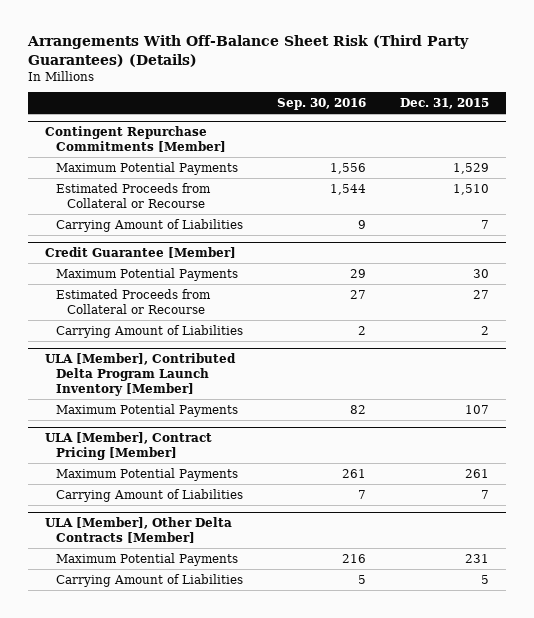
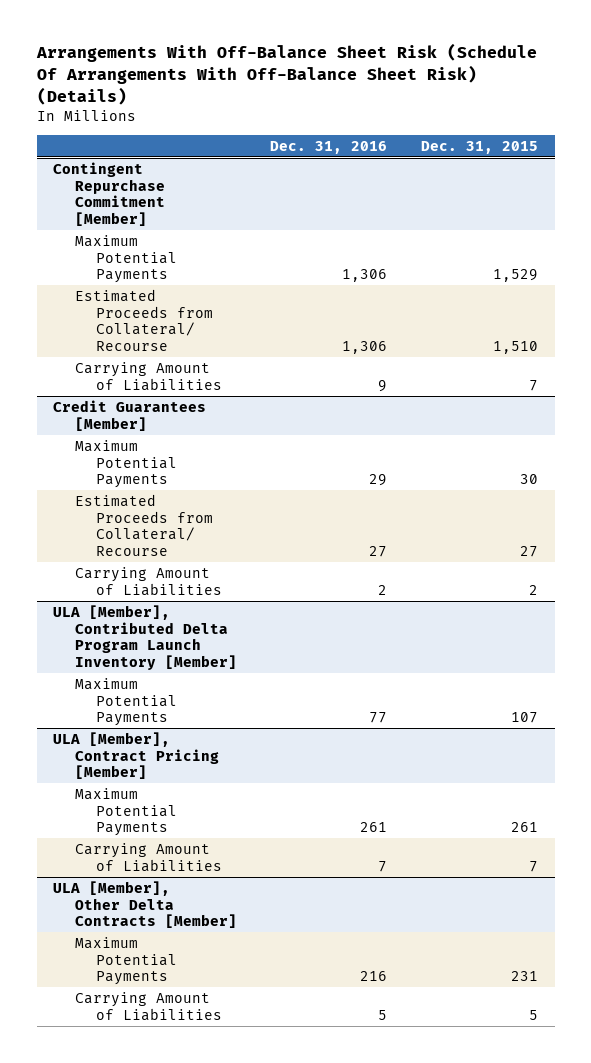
- Arrangements With Off-Balance Sheet Risk (Third Party Guarantees) (Details)
+ Arrangements With Off-Balance Sheet Risk (Schedule Of Arrangements With Off-Balance Sheet Risk) (Details)
- | Sep. 30, 2016 | Dec. 31, 2015
+ | Dec. 31, 2016 | Dec. 31, 2015
- Contingent Repurchase Commitments [Member]
+ Contingent Repurchase Commitment [Member]
- Estimated Proceeds from Collateral or Recourse | 1,544 | 1,510
+ Estimated Proceeds from Collateral/ Recourse | 1,306 | 1,510
- Credit Guarantee [Member]
+ Credit Guarantees [Member]
- Estimated Proceeds from Collateral or Recourse | 27 | 27
+ Estimated Proceeds from Collateral/ Recourse | 27 | 27

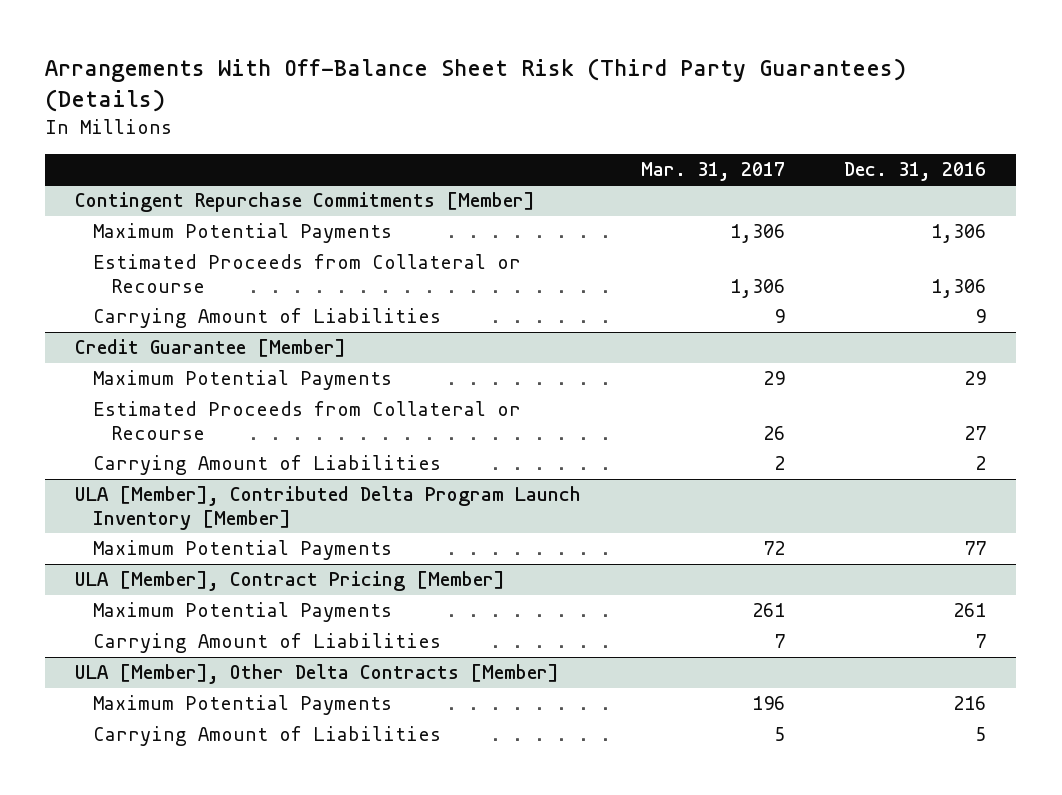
- Arrangements With Off-Balance Sheet Risk (Schedule Of Arrangements With Off-Balance Sheet Risk) (Details)
+ Arrangements With Off-Balance Sheet Risk (Third Party Guarantees) (Details)
- | Dec. 31, 2016 | Dec. 31, 2015
+ | Mar. 31, 2017 | Dec. 31, 2016
- Contingent Repurchase Commitment [Member]
+ Contingent Repurchase Commitments [Member]
- Estimated Proceeds from Collateral/ Recourse | 1,306 | 1,510
+ Estimated Proceeds from Collateral or Recourse | 1,306 | 1,306
- Credit Guarantees [Member]
+ Credit Guarantee [Member]
- Estimated Proceeds from Collateral/ Recourse | 27 | 27
+ Estimated Proceeds from Collateral or Recourse | 26 | 27

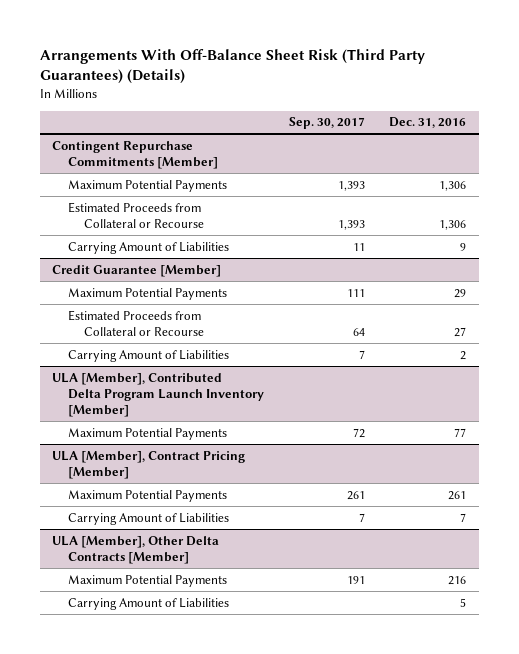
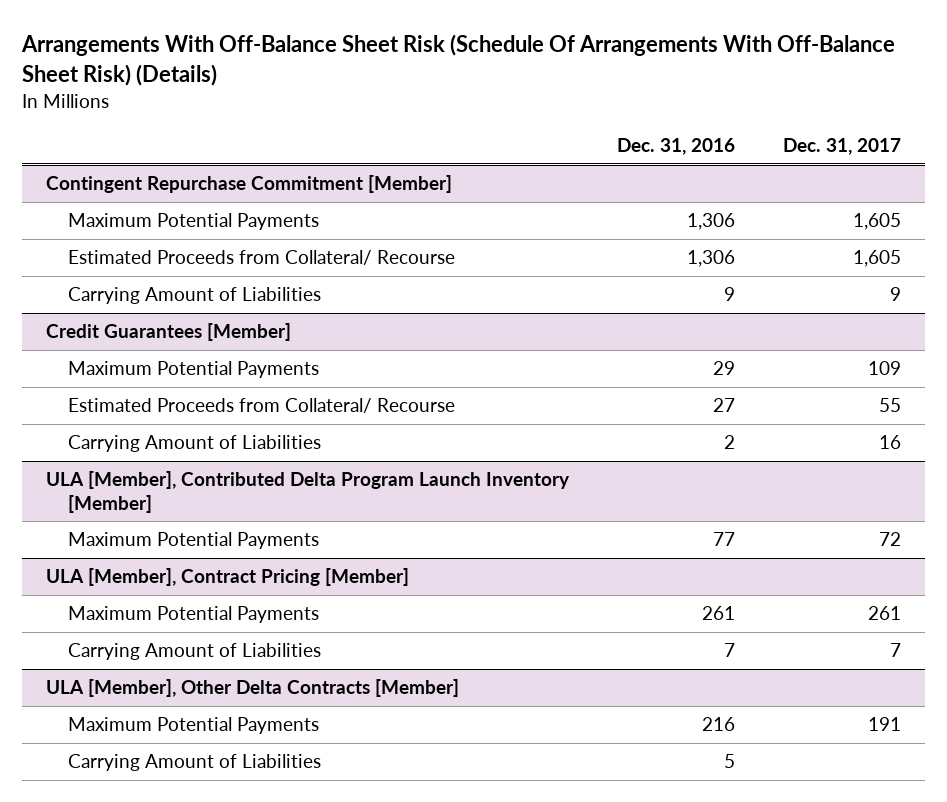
- Arrangements With Off-Balance Sheet Risk (Third Party Guarantees) (Details)
+ Arrangements With Off-Balance Sheet Risk (Schedule Of Arrangements With Off-Balance Sheet Risk) (Details)
- | Sep. 30, 2017 | Dec. 31, 2016
+ | Dec. 31, 2016 | Dec. 31, 2017
- Contingent Repurchase Commitments [Member]
+ Contingent Repurchase Commitment [Member]
- Estimated Proceeds from Collateral or Recourse | 1,393 | 1,306
+ Estimated Proceeds from Collateral/ Recourse | 1,306 | 1,605
- Credit Guarantee [Member]
+ Credit Guarantees [Member]
- Estimated Proceeds from Collateral or Recourse | 64 | 27
+ Estimated Proceeds from Collateral/ Recourse | 27 | 55

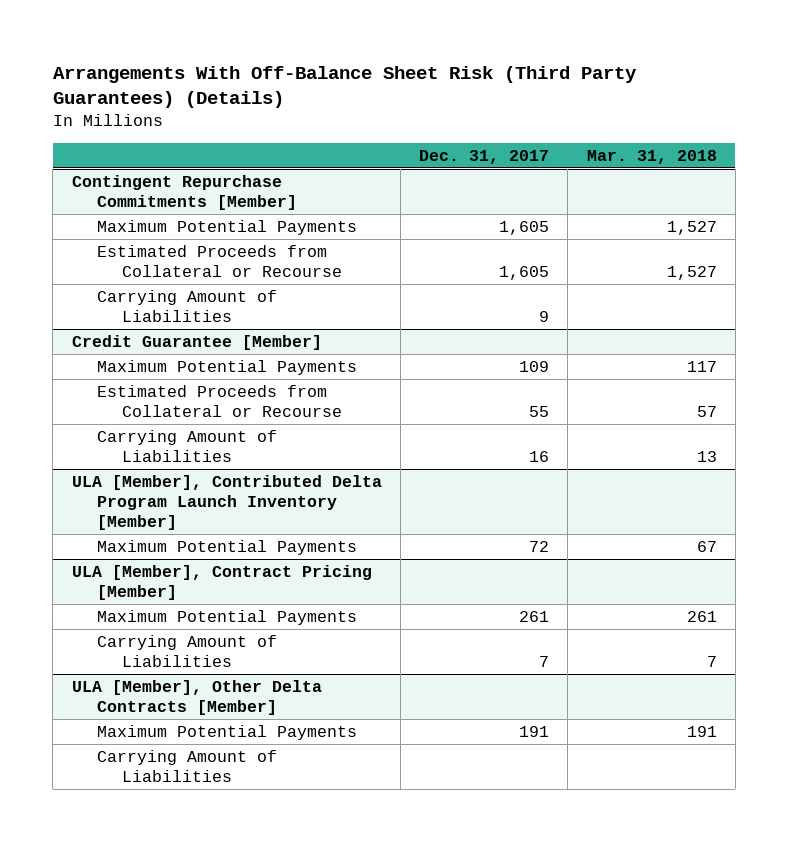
- Arrangements With Off-Balance Sheet Risk (Schedule Of Arrangements With Off-Balance Sheet Risk) (Details)
+ Arrangements With Off-Balance Sheet Risk (Third Party Guarantees) (Details)
- | Dec. 31, 2016 | Dec. 31, 2017
+ | Dec. 31, 2017 | Mar. 31, 2018
- Contingent Repurchase Commitment [Member]
+ Contingent Repurchase Commitments [Member]
- Estimated Proceeds from Collateral/ Recourse | 1,306 | 1,605
+ Estimated Proceeds from Collateral or Recourse | 1,605 | 1,527
- Credit Guarantees [Member]
+ Credit Guarantee [Member]
- Estimated Proceeds from Collateral/ Recourse | 27 | 55
+ Estimated Proceeds from Collateral or Recourse | 55 | 57

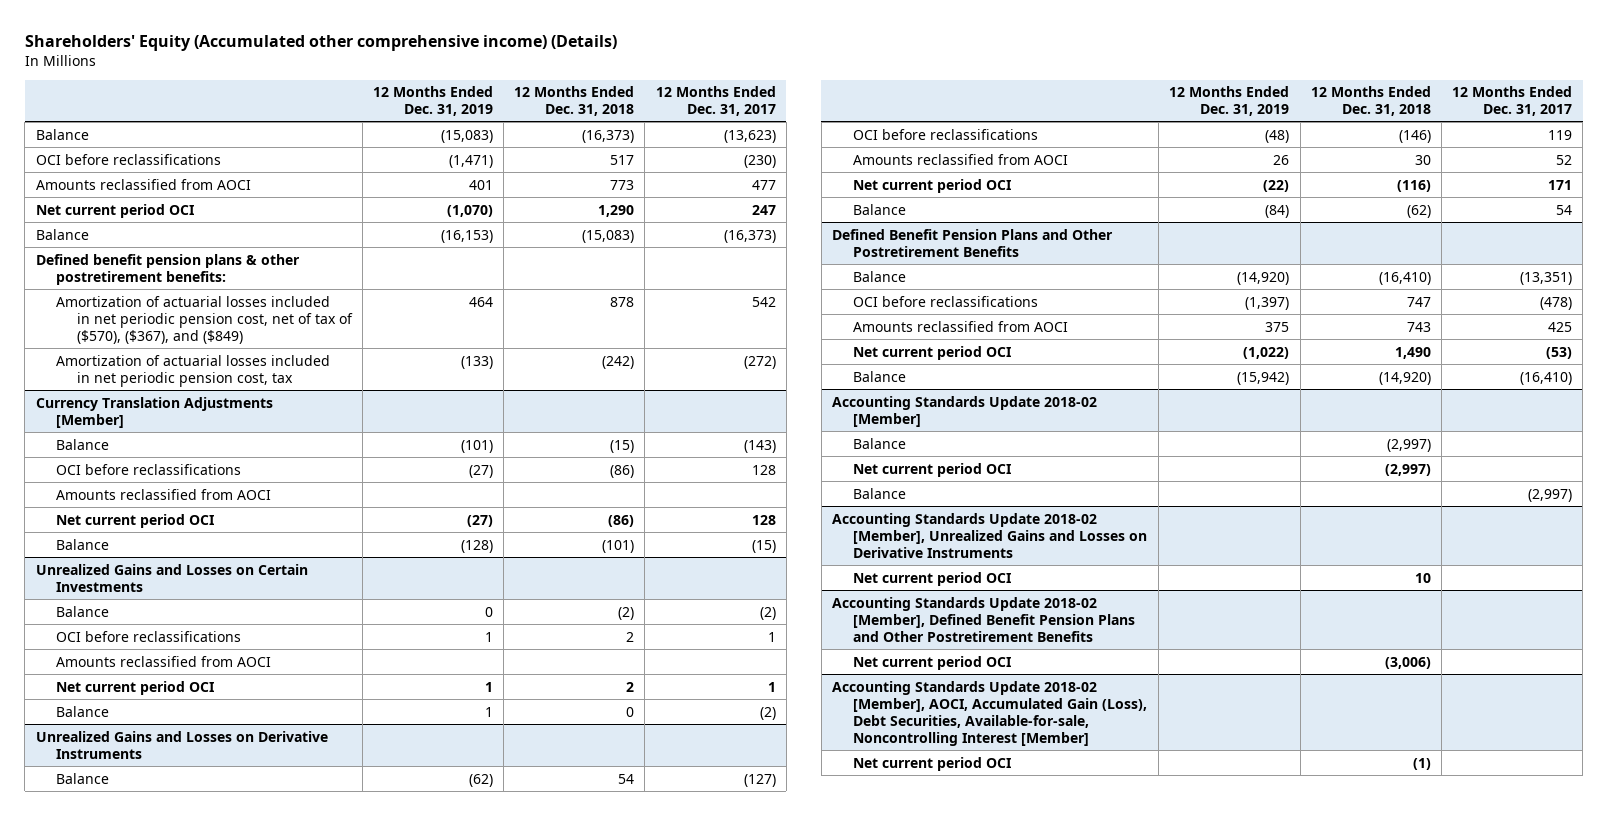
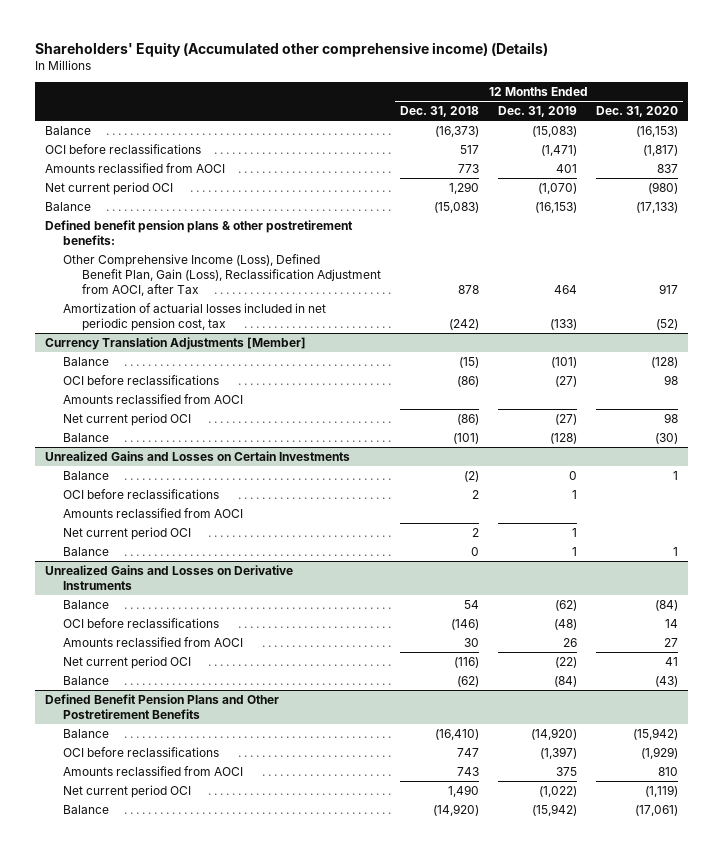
- | 12 Months Ended Dec. 31, 2019 | 12 Months Ended Dec. 31, 2018 | 12 Months Ended Dec. 31, 2017
+ | 12 Months Ended Dec. 31, 2018 | 12 Months Ended Dec. 31, 2019 | 12 Months Ended Dec. 31, 2020
- Amortization of actuarial losses included in net periodic pension cost, net of tax of ($570), ($367), and ($849) | 464 | 878 | 542
+ Other Comprehensive Income (Loss), Defined Benefit Plan, Gain (Loss), Reclassification Adjustment from AOCI, after Tax | 878 | 464 | 917
- Accounting Standards Update 2018-02 [Member]
- Balance | | (2,997) |
- Net current period OCI | | (2,997) |
- Balance | | | (2,997)
- Accounting Standards Update 2018-02 [Member], Unrealized Gains and Losses on Derivative Instruments
- Net current period OCI | | 10 |
- Accounting Standards Update 2018-02 [Member], Defined Benefit Pension Plans and Other Postretirement Benefits
- Net current period OCI | | (3,006) |
- Accounting Standards Update 2018-02 [Member], AOCI, Accumulated Gain (Loss), Debt Securities, Available-for-sale, Noncontrolling Interest [Member]
- Net current period OCI | | (1) |

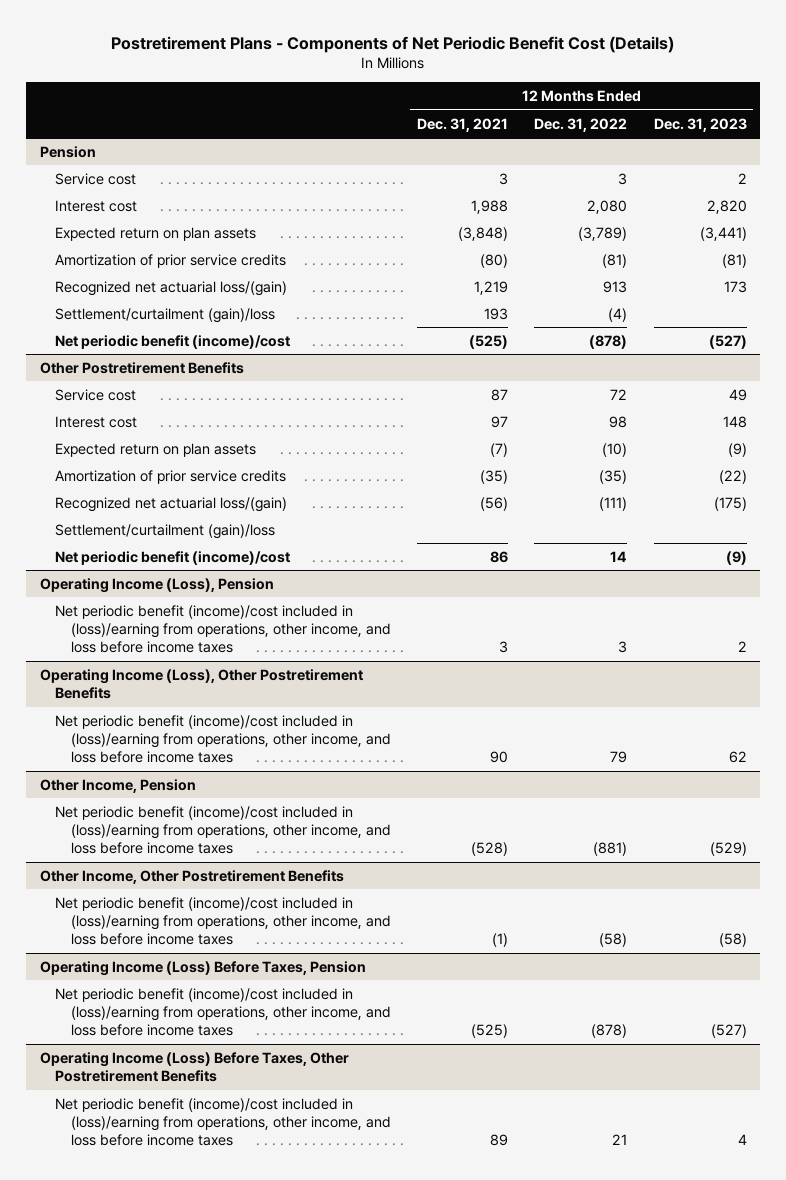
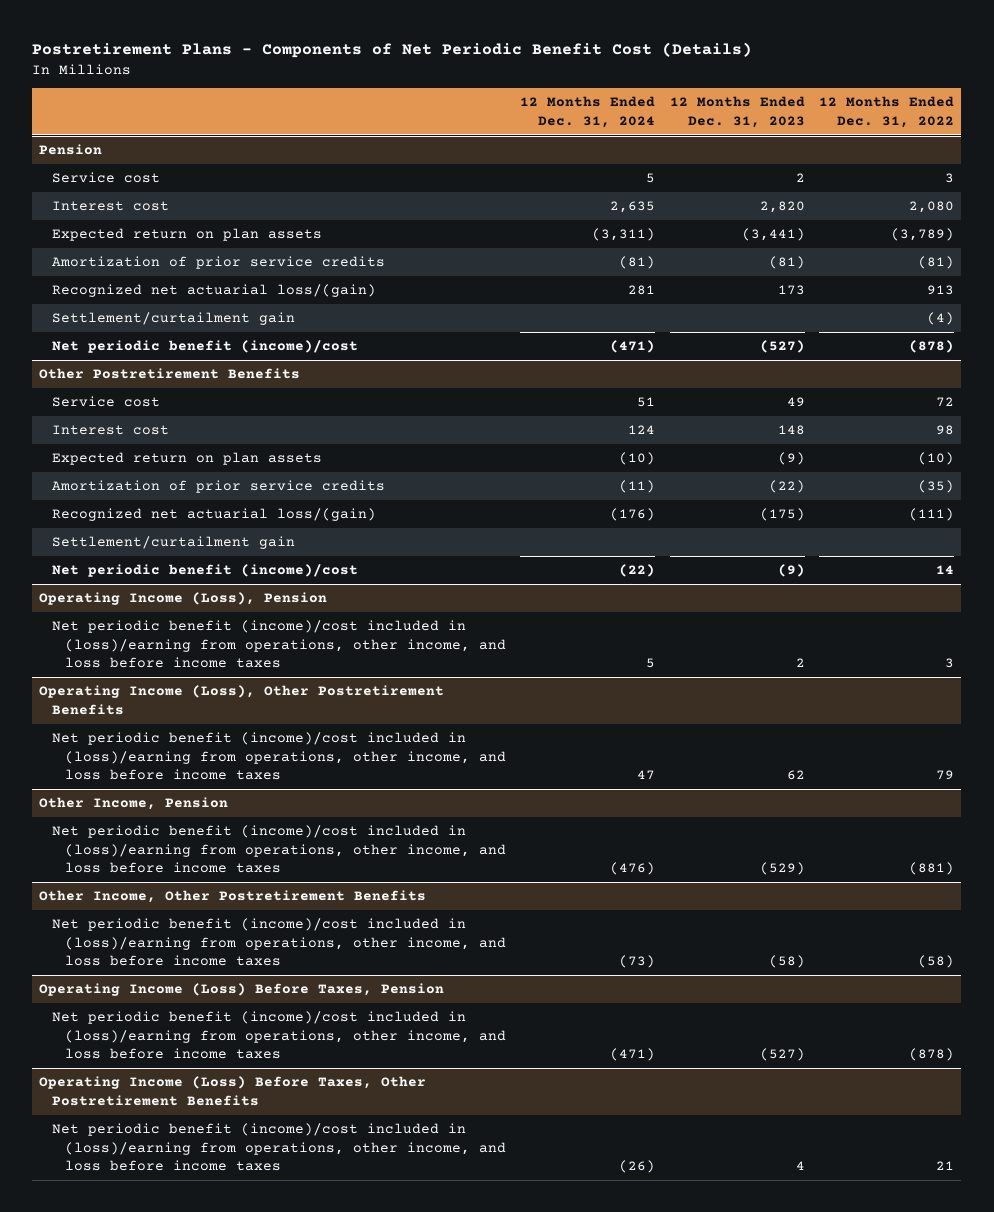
- | 12 Months Ended Dec. 31, 2021 | 12 Months Ended Dec. 31, 2022 | 12 Months Ended Dec. 31, 2023
+ | 12 Months Ended Dec. 31, 2024 | 12 Months Ended Dec. 31, 2023 | 12 Months Ended Dec. 31, 2022
@ Pension
- Settlement/curtailment (gain)/loss | 193 | (4) |
+ Settlement/curtailment gain | | | (4)
@ Other Postretirement Benefits
- Settlement/curtailment (gain)/loss
+ Settlement/curtailment gain

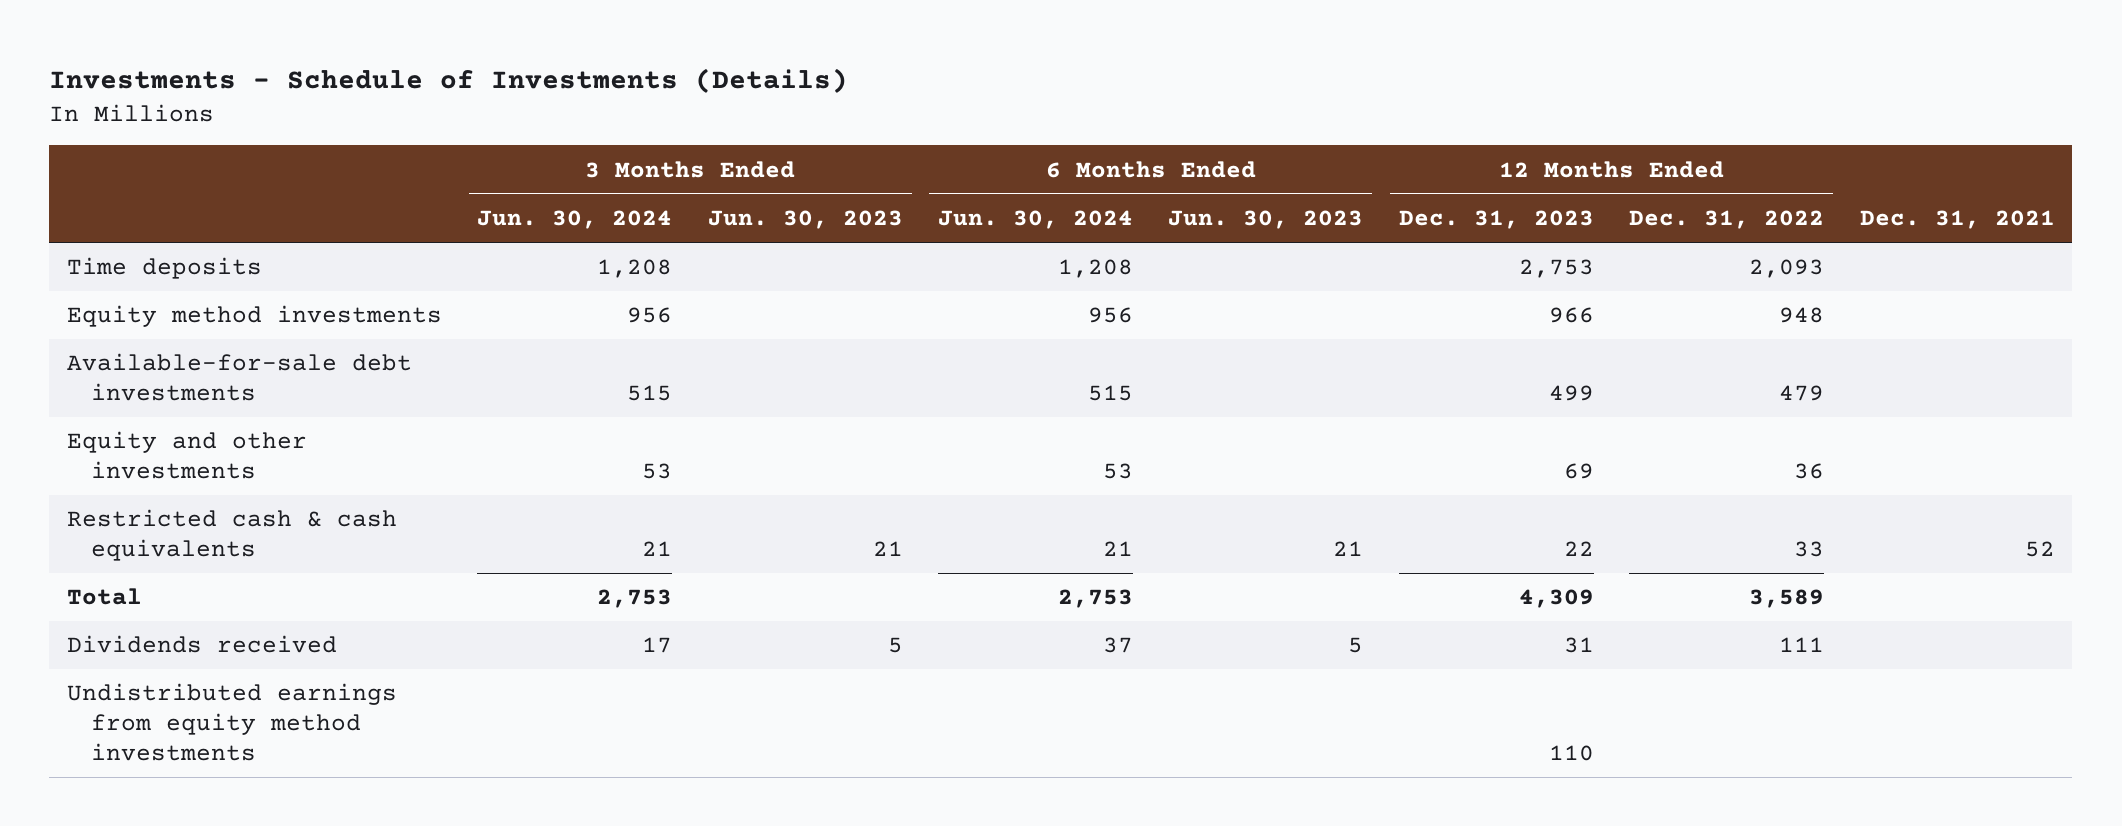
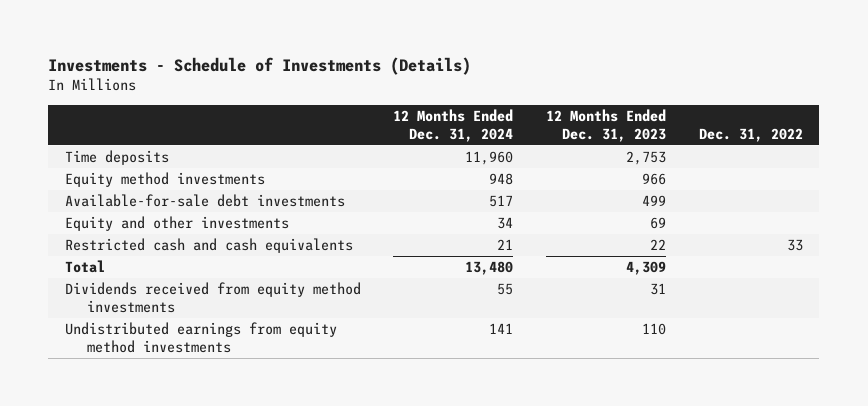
- | 3 Months Ended Jun. 30, 2024 | 3 Months Ended Jun. 30, 2023 | 6 Months Ended Jun. 30, 2024 | 6 Months Ended Jun. 30, 2023 | 12 Months Ended Dec. 31, 2023 | 12 Months Ended Dec. 31, 2022 | Dec. 31, 2021
+ | 12 Months Ended Dec. 31, 2024 | 12 Months Ended Dec. 31, 2023 | Dec. 31, 2022
- Restricted cash & cash equivalents | 21 | 21 | 21 | 21 | 22 | 33 | 52
+ Restricted cash and cash equivalents | 21 | 22 | 33
- Dividends received | 17 | 5 | 37 | 5 | 31 | 111 |
+ Dividends received from equity method investments | 55 | 31 |

